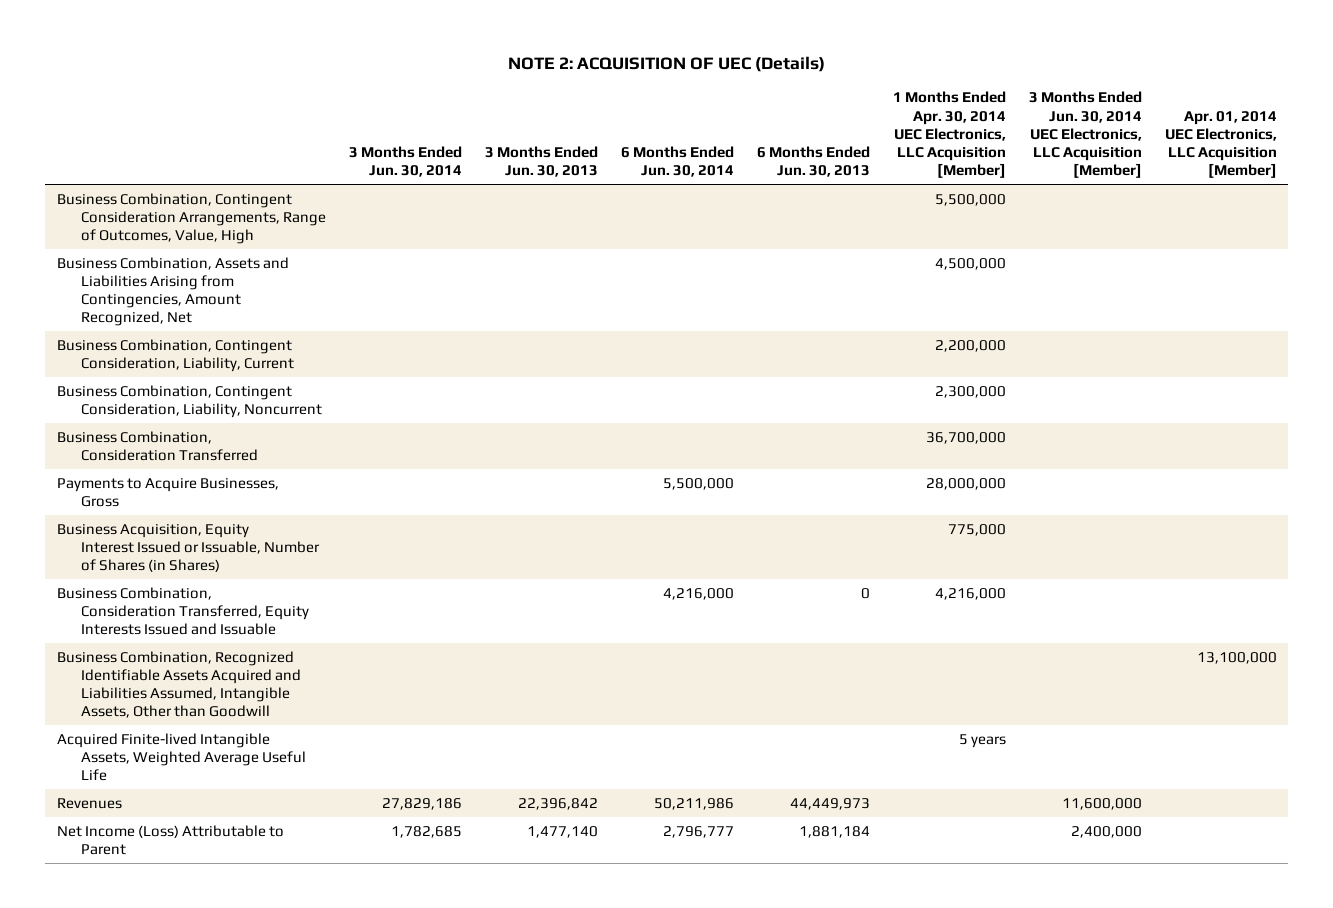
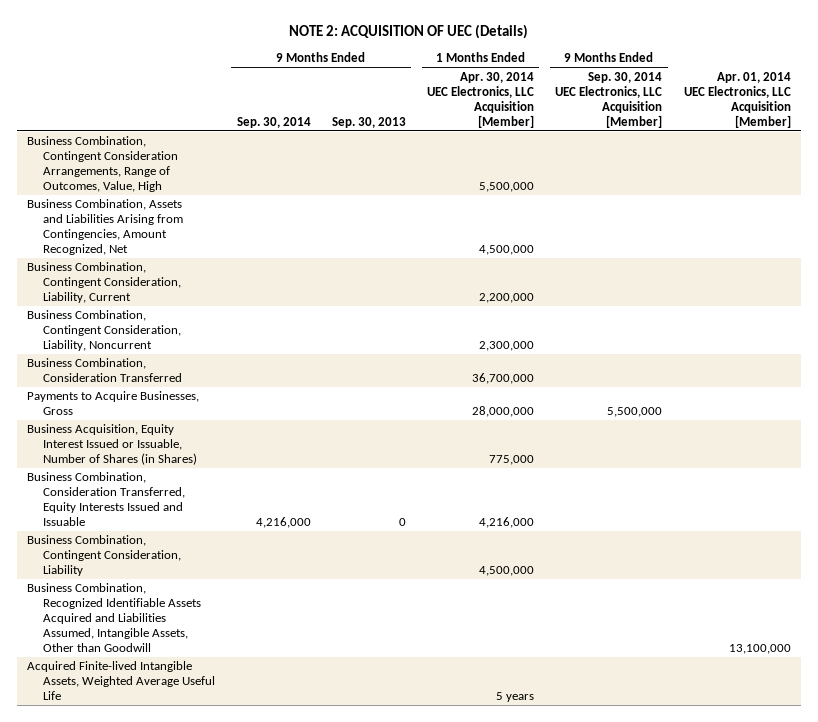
- | 3 Months Ended Jun. 30, 2014 | 3 Months Ended Jun. 30, 2013 | 6 Months Ended Jun. 30, 2014 | 6 Months Ended Jun. 30, 2013 | 1 Months Ended Apr. 30, 2014 UEC Electronics, LLC Acquisition [Member] | 3 Months Ended Jun. 30, 2014 UEC Electronics, LLC Acquisition [Member] | Apr. 01, 2014 UEC Electronics, LLC Acquisition [Member]
+ | 9 Months Ended Sep. 30, 2014 | 9 Months Ended Sep. 30, 2013 | 1 Months Ended Apr. 30, 2014 UEC Electronics, LLC Acquisition [Member] | 9 Months Ended Sep. 30, 2014 UEC Electronics, LLC Acquisition [Member] | Apr. 01, 2014 UEC Electronics, LLC Acquisition [Member]
+ Business Combination, Contingent Consideration, Liability | | | 4,500,000 | |
- Revenues | 27,829,186 | 22,396,842 | 50,211,986 | 44,449,973 | | 11,600,000 |
- Net Income (Loss) Attributable to Parent | 1,782,685 | 1,477,140 | 2,796,777 | 1,881,184 | | 2,400,000 |

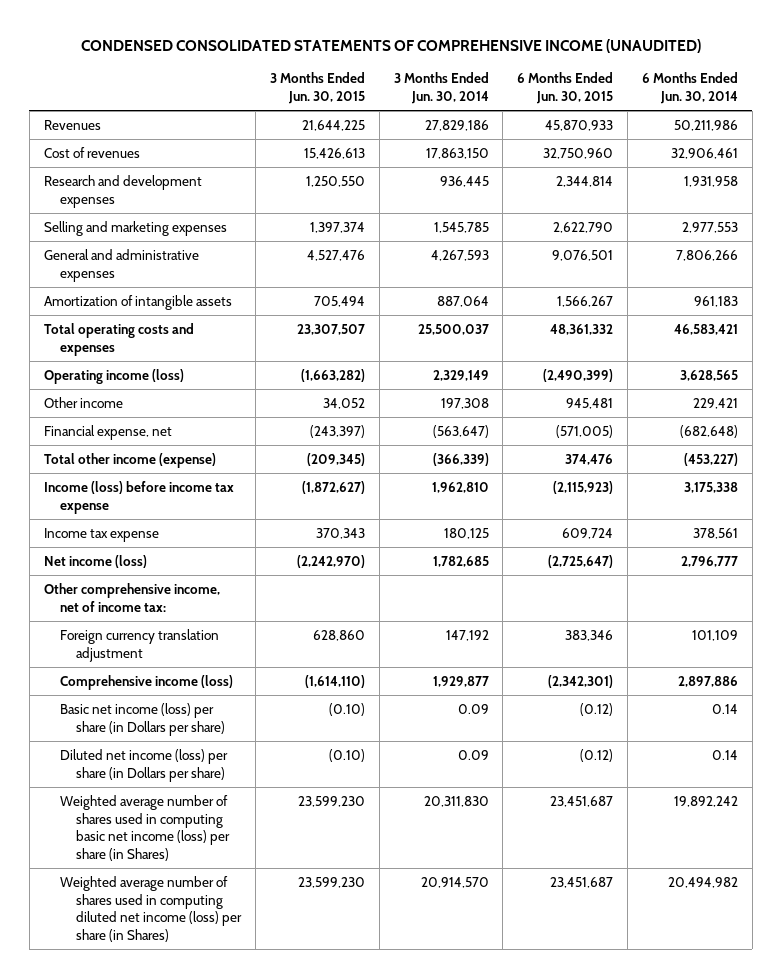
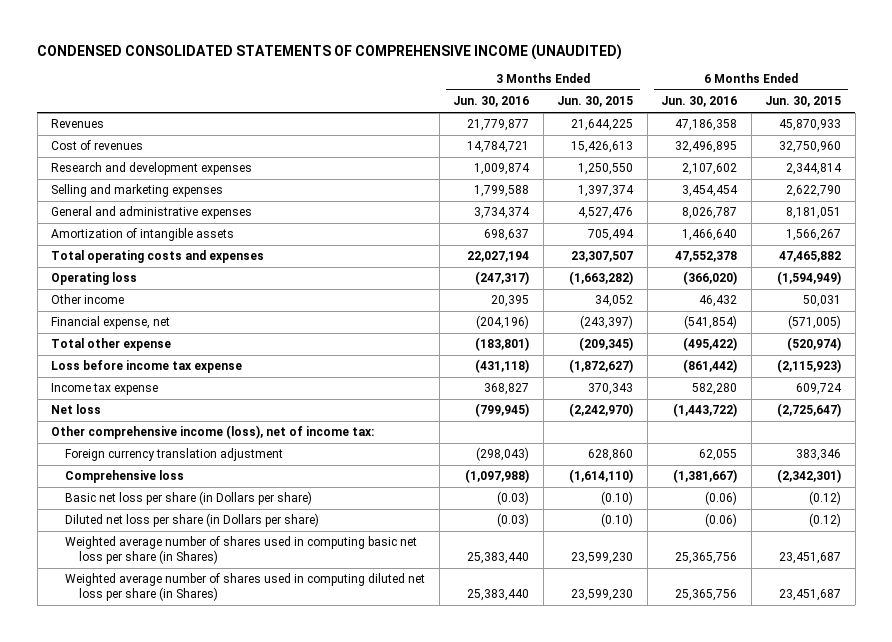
- | 3 Months Ended Jun. 30, 2015 | 3 Months Ended Jun. 30, 2014 | 6 Months Ended Jun. 30, 2015 | 6 Months Ended Jun. 30, 2014
+ | 3 Months Ended Jun. 30, 2016 | 3 Months Ended Jun. 30, 2015 | 6 Months Ended Jun. 30, 2016 | 6 Months Ended Jun. 30, 2015
- General and administrative expenses | 4,527,476 | 4,267,593 | 9,076,501 | 7,806,266
+ General and administrative expenses | 3,734,374 | 4,527,476 | 8,026,787 | 8,181,051
- Total operating costs and expenses | 23,307,507 | 25,500,037 | 48,361,332 | 46,583,421
- Operating income (loss) | (1,663,282) | 2,329,149 | (2,490,399) | 3,628,565
- Other income | 34,052 | 197,308 | 945,481 | 229,421
+ Total operating costs and expenses | 22,027,194 | 23,307,507 | 47,552,378 | 47,465,882
+ Operating loss | (247,317) | (1,663,282) | (366,020) | (1,594,949)
+ Other income | 20,395 | 34,052 | 46,432 | 50,031
- Total other income (expense) | (209,345) | (366,339) | 374,476 | (453,227)
- Income (loss) before income tax expense | (1,872,627) | 1,962,810 | (2,115,923) | 3,175,338
+ Total other expense | (183,801) | (209,345) | (495,422) | (520,974)
+ Loss before income tax expense | (431,118) | (1,872,627) | (861,442) | (2,115,923)
- Net income (loss) | (2,242,970) | 1,782,685 | (2,725,647) | 2,796,777
- Other comprehensive income, net of income tax:
+ Net loss | (799,945) | (2,242,970) | (1,443,722) | (2,725,647)
+ Other comprehensive income (loss), net of income tax:
- Comprehensive income (loss) | (1,614,110) | 1,929,877 | (2,342,301) | 2,897,886
- Basic net income (loss) per share (in Dollars per share) | (0.10) | 0.09 | (0.12) | 0.14
- Diluted net income (loss) per share (in Dollars per share) | (0.10) | 0.09 | (0.12) | 0.14
- Weighted average number of shares used in computing basic net income (loss) per share (in Shares) | 23,599,230 | 20,311,830 | 23,451,687 | 19,892,242
- Weighted average number of shares used in computing diluted net income (loss) per share (in Shares) | 23,599,230 | 20,914,570 | 23,451,687 | 20,494,982
+ Comprehensive loss | (1,097,988) | (1,614,110) | (1,381,667) | (2,342,301)
+ Basic net loss per share (in Dollars per share) | (0.03) | (0.10) | (0.06) | (0.12)
+ Diluted net loss per share (in Dollars per share) | (0.03) | (0.10) | (0.06) | (0.12)
+ Weighted average number of shares used in computing basic net loss per share (in Shares) | 25,383,440 | 23,599,230 | 25,365,756 | 23,451,687
+ Weighted average number of shares used in computing diluted net loss per share (in Shares) | 25,383,440 | 23,599,230 | 25,365,756 | 23,451,687

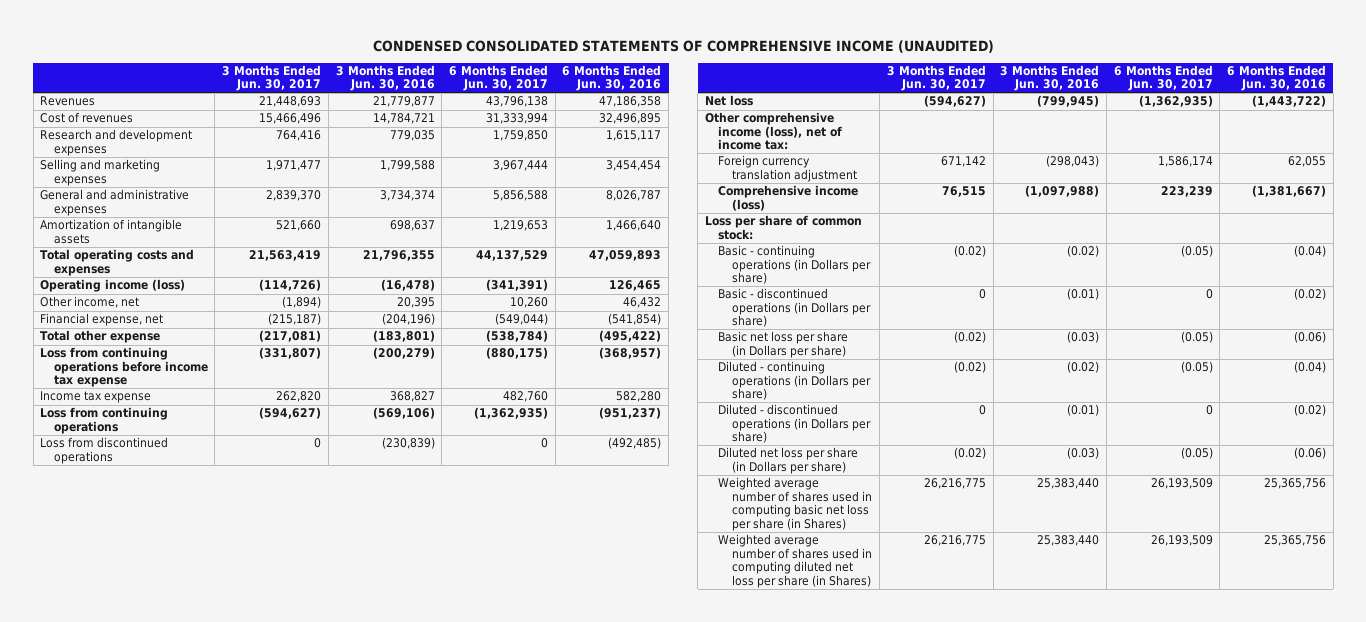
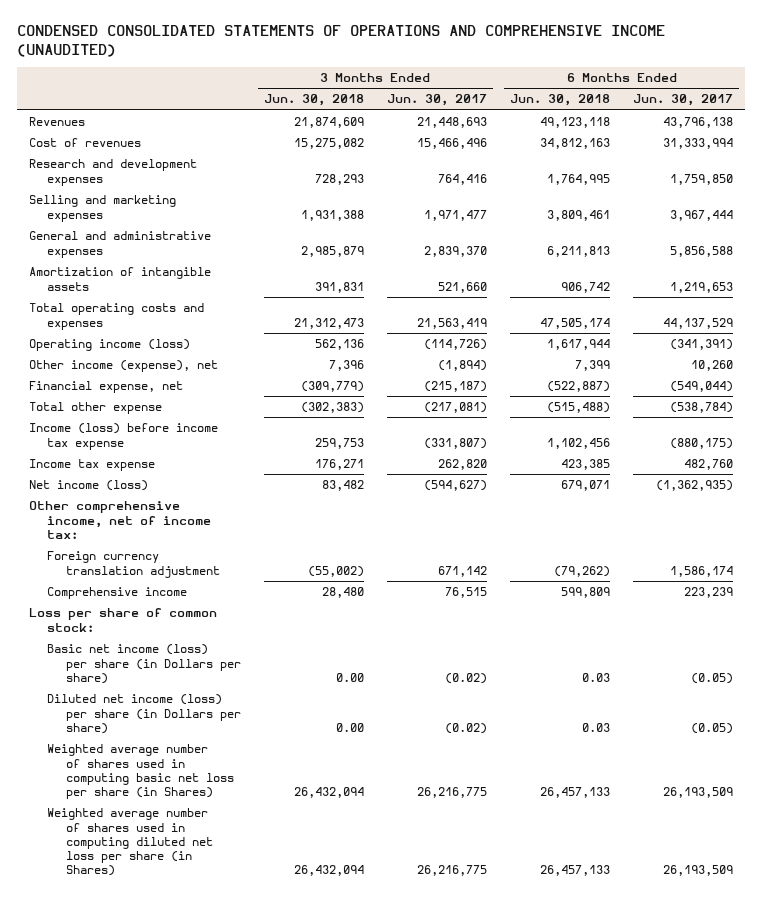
- CONDENSED CONSOLIDATED STATEMENTS OF COMPREHENSIVE INCOME (UNAUDITED)
+ CONDENSED CONSOLIDATED STATEMENTS OF OPERATIONS AND COMPREHENSIVE INCOME (UNAUDITED)
- | 3 Months Ended Jun. 30, 2017 | 3 Months Ended Jun. 30, 2016 | 6 Months Ended Jun. 30, 2017 | 6 Months Ended Jun. 30, 2016
+ | 3 Months Ended Jun. 30, 2018 | 3 Months Ended Jun. 30, 2017 | 6 Months Ended Jun. 30, 2018 | 6 Months Ended Jun. 30, 2017
- Other income, net | (1,894) | 20,395 | 10,260 | 46,432
+ Other income (expense), net | 7,396 | (1,894) | 7,399 | 10,260
- Loss from continuing operations before income tax expense | (331,807) | (200,279) | (880,175) | (368,957)
+ Income (loss) before income tax expense | 259,753 | (331,807) | 1,102,456 | (880,175)
- Loss from continuing operations | (594,627) | (569,106) | (1,362,935) | (951,237)
- Loss from discontinued operations | 0 | (230,839) | 0 | (492,485)
- Net loss | (594,627) | (799,945) | (1,362,935) | (1,443,722)
- Other comprehensive income (loss), net of income tax:
+ Net income (loss) | 83,482 | (594,627) | 679,071 | (1,362,935)
+ Other comprehensive income, net of income tax:
- Comprehensive income (loss) | 76,515 | (1,097,988) | 223,239 | (1,381,667)
+ Comprehensive income | 28,480 | 76,515 | 599,809 | 223,239
- Basic - continuing operations (in Dollars per share) | (0.02) | (0.02) | (0.05) | (0.04)
- Basic - discontinued operations (in Dollars per share) | 0 | (0.01) | 0 | (0.02)
- Basic net loss per share (in Dollars per share) | (0.02) | (0.03) | (0.05) | (0.06)
- Diluted - continuing operations (in Dollars per share) | (0.02) | (0.02) | (0.05) | (0.04)
- Diluted - discontinued operations (in Dollars per share) | 0 | (0.01) | 0 | (0.02)
- Diluted net loss per share (in Dollars per share) | (0.02) | (0.03) | (0.05) | (0.06)
+ Basic net income (loss) per share (in Dollars per share) | 0.00 | (0.02) | 0.03 | (0.05)
+ Diluted net income (loss) per share (in Dollars per share) | 0.00 | (0.02) | 0.03 | (0.05)

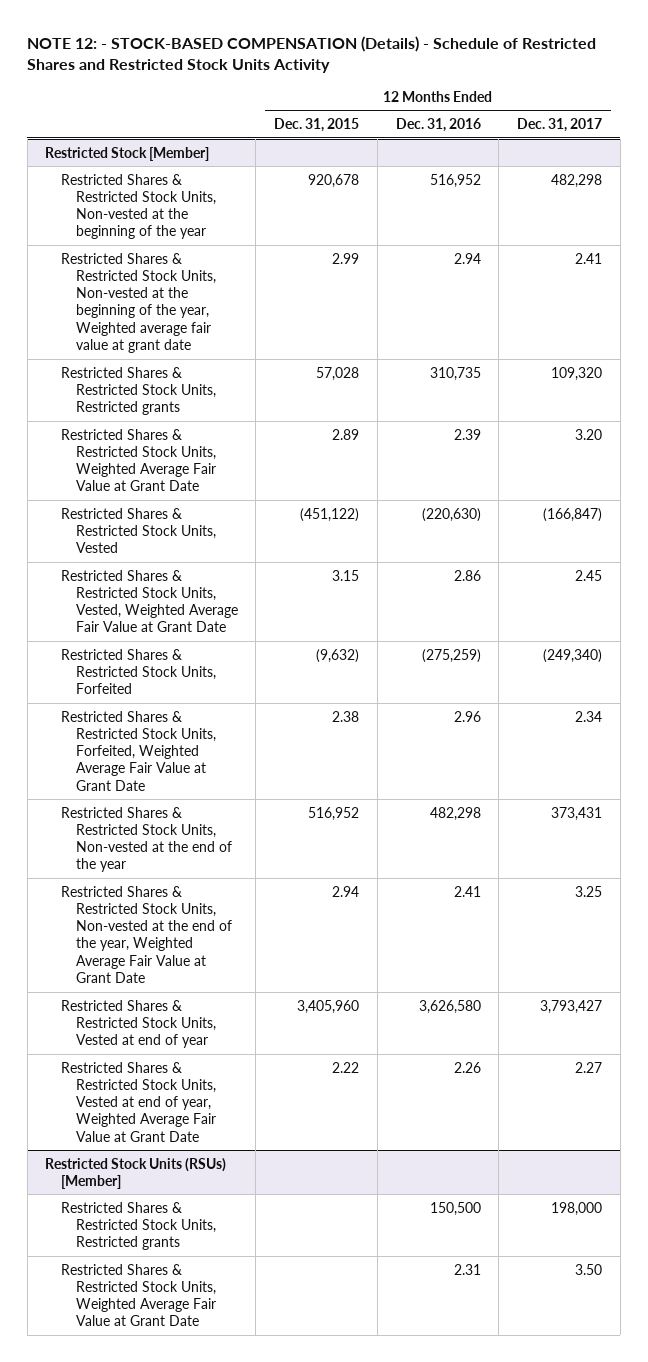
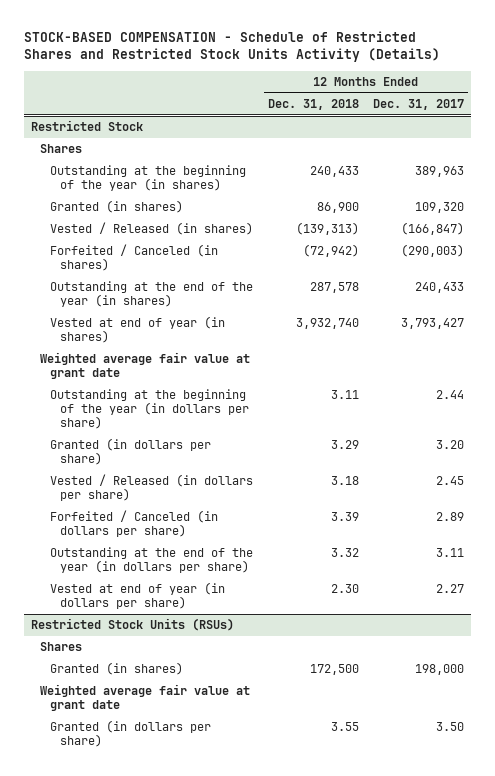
- NOTE 12: - STOCK-BASED COMPENSATION (Details) - Schedule of Restricted Shares and Restricted Stock Units Activity
+ STOCK-BASED COMPENSATION - Schedule of Restricted Shares and Restricted Stock Units Activity (Details)
- | 12 Months Ended Dec. 31, 2015 | 12 Months Ended Dec. 31, 2016 | 12 Months Ended Dec. 31, 2017
+ | 12 Months Ended Dec. 31, 2018 | 12 Months Ended Dec. 31, 2017
- Restricted Stock [Member]
- Restricted Shares & Restricted Stock Units, Non-vested at the beginning of the year | 920,678 | 516,952 | 482,298
- Restricted Shares & Restricted Stock Units, Non-vested at the beginning of the year, Weighted average fair value at grant date | 2.99 | 2.94 | 2.41
- Restricted Shares & Restricted Stock Units, Restricted grants | 57,028 | 310,735 | 109,320
- Restricted Shares & Restricted Stock Units, Weighted Average Fair Value at Grant Date | 2.89 | 2.39 | 3.20
- Restricted Shares & Restricted Stock Units, Vested | (451,122) | (220,630) | (166,847)
- Restricted Shares & Restricted Stock Units, Vested, Weighted Average Fair Value at Grant Date | 3.15 | 2.86 | 2.45
- Restricted Shares & Restricted Stock Units, Forfeited | (9,632) | (275,259) | (249,340)
- Restricted Shares & Restricted Stock Units, Forfeited, Weighted Average Fair Value at Grant Date | 2.38 | 2.96 | 2.34
- Restricted Shares & Restricted Stock Units, Non-vested at the end of the year | 516,952 | 482,298 | 373,431
- Restricted Shares & Restricted Stock Units, Non-vested at the end of the year, Weighted Average Fair Value at Grant Date | 2.94 | 2.41 | 3.25
- Restricted Shares & Restricted Stock Units, Vested at end of year | 3,405,960 | 3,626,580 | 3,793,427
- Restricted Shares & Restricted Stock Units, Vested at end of year, Weighted Average Fair Value at Grant Date | 2.22 | 2.26 | 2.27
- Restricted Stock Units (RSUs) [Member]
- Restricted Shares & Restricted Stock Units, Restricted grants | | 150,500 | 198,000
- Restricted Shares & Restricted Stock Units, Weighted Average Fair Value at Grant Date | | 2.31 | 3.50
+ Restricted Stock
+ Shares
+ Outstanding at the beginning of the year (in shares) | 240,433 | 389,963
+ Granted (in shares) | 86,900 | 109,320
+ Vested / Released (in shares) | (139,313) | (166,847)
+ Forfeited / Canceled (in shares) | (72,942) | (290,003)
+ Outstanding at the end of the year (in shares) | 287,578 | 240,433
+ Vested at end of year (in shares) | 3,932,740 | 3,793,427
+ Weighted average fair value at grant date
+ Outstanding at the beginning of the year (in dollars per share) | 3.11 | 2.44
+ Granted (in dollars per share) | 3.29 | 3.20
+ Vested / Released (in dollars per share) | 3.18 | 2.45
+ Forfeited / Canceled (in dollars per share) | 3.39 | 2.89
+ Outstanding at the end of the year (in dollars per share) | 3.32 | 3.11
+ Vested at end of year (in dollars per share) | 2.30 | 2.27
+ Restricted Stock Units (RSUs)
+ Shares
+ Granted (in shares) | 172,500 | 198,000
+ Weighted average fair value at grant date
+ Granted (in dollars per share) | 3.55 | 3.50

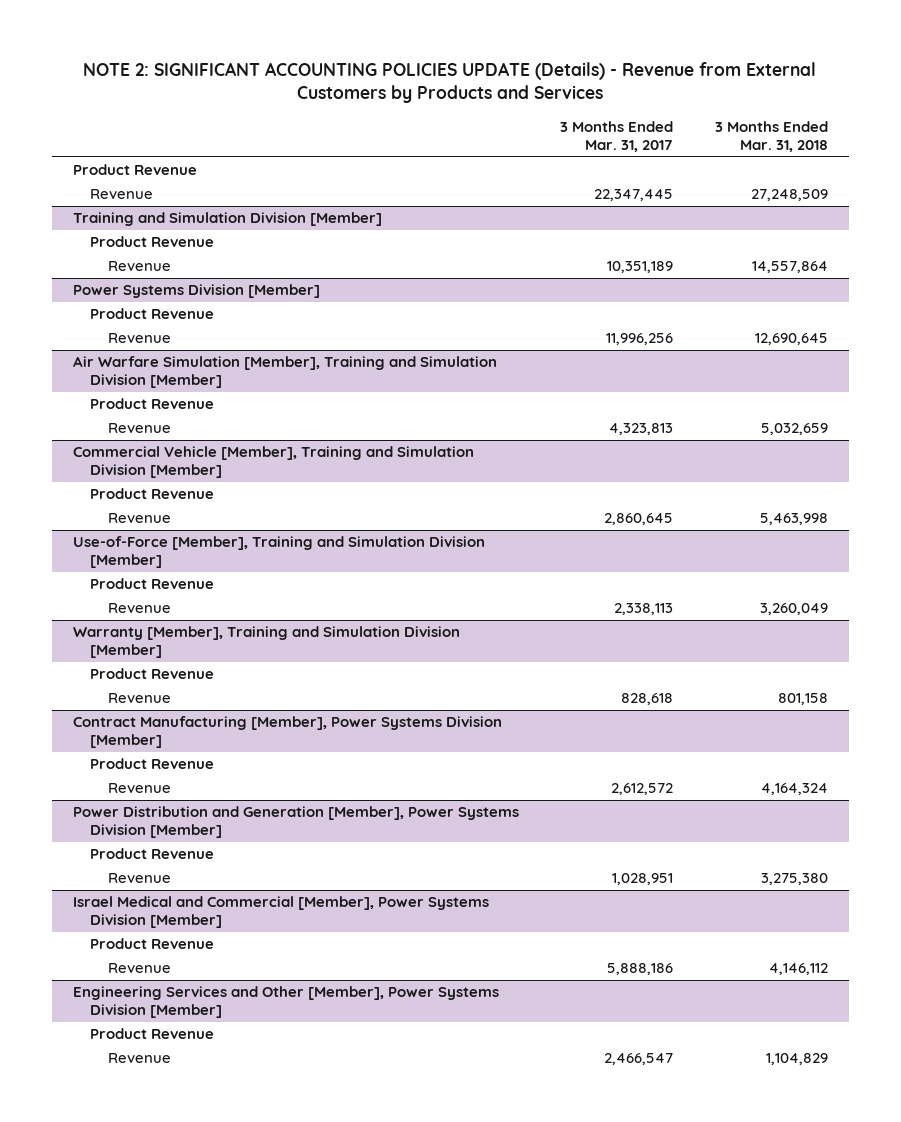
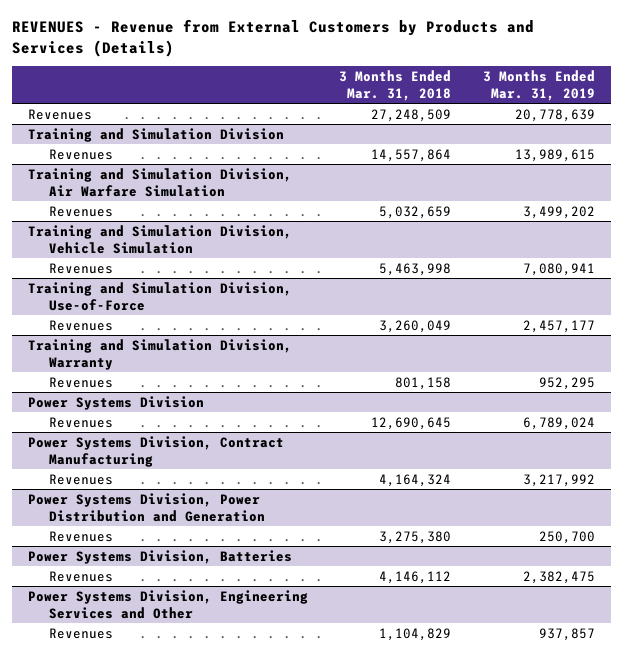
- NOTE 2: SIGNIFICANT ACCOUNTING POLICIES UPDATE (Details) - Revenue from External Customers by Products and Services
+ REVENUES - Revenue from External Customers by Products and Services (Details)
- | 3 Months Ended Mar. 31, 2017 | 3 Months Ended Mar. 31, 2018
+ | 3 Months Ended Mar. 31, 2018 | 3 Months Ended Mar. 31, 2019
- Product Revenue
- Revenue | 22,347,445 | 27,248,509
- Training and Simulation Division [Member]
- Product Revenue
- Revenue | 10,351,189 | 14,557,864
- Power Systems Division [Member]
- Product Revenue
- Revenue | 11,996,256 | 12,690,645
- Air Warfare Simulation [Member], Training and Simulation Division [Member]
- Product Revenue
- Revenue | 4,323,813 | 5,032,659
- Commercial Vehicle [Member], Training and Simulation Division [Member]
- Product Revenue
- Revenue | 2,860,645 | 5,463,998
- Use-of-Force [Member], Training and Simulation Division [Member]
- Product Revenue
- Revenue | 2,338,113 | 3,260,049
- Warranty [Member], Training and Simulation Division [Member]
- Product Revenue
- Revenue | 828,618 | 801,158
- Contract Manufacturing [Member], Power Systems Division [Member]
- Product Revenue
- Revenue | 2,612,572 | 4,164,324
- Power Distribution and Generation [Member], Power Systems Division [Member]
- Product Revenue
- Revenue | 1,028,951 | 3,275,380
- Israel Medical and Commercial [Member], Power Systems Division [Member]
- Product Revenue
- Revenue | 5,888,186 | 4,146,112
- Engineering Services and Other [Member], Power Systems Division [Member]
- Product Revenue
- Revenue | 2,466,547 | 1,104,829
+ Revenues | 27,248,509 | 20,778,639
+ Training and Simulation Division
+ Revenues | 14,557,864 | 13,989,615
+ Training and Simulation Division, Air Warfare Simulation
+ Revenues | 5,032,659 | 3,499,202
+ Training and Simulation Division, Vehicle Simulation
+ Revenues | 5,463,998 | 7,080,941
+ Training and Simulation Division, Use-of-Force
+ Revenues | 3,260,049 | 2,457,177
+ Training and Simulation Division, Warranty
+ Revenues | 801,158 | 952,295
+ Power Systems Division
+ Revenues | 12,690,645 | 6,789,024
+ Power Systems Division, Contract Manufacturing
+ Revenues | 4,164,324 | 3,217,992
+ Power Systems Division, Power Distribution and Generation
+ Revenues | 3,275,380 | 250,700
+ Power Systems Division, Batteries
+ Revenues | 4,146,112 | 2,382,475
+ Power Systems Division, Engineering Services and Other
+ Revenues | 1,104,829 | 937,857

